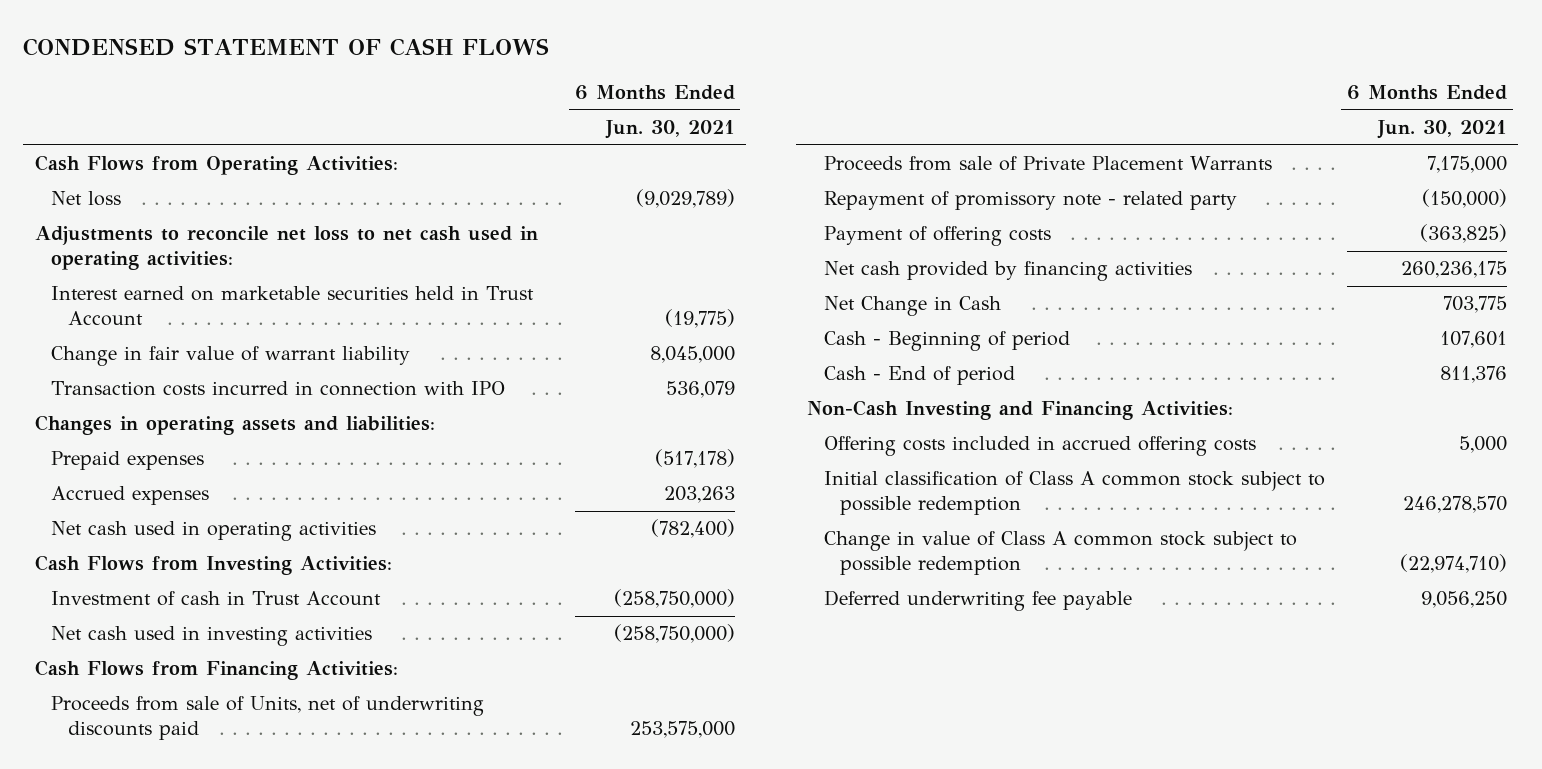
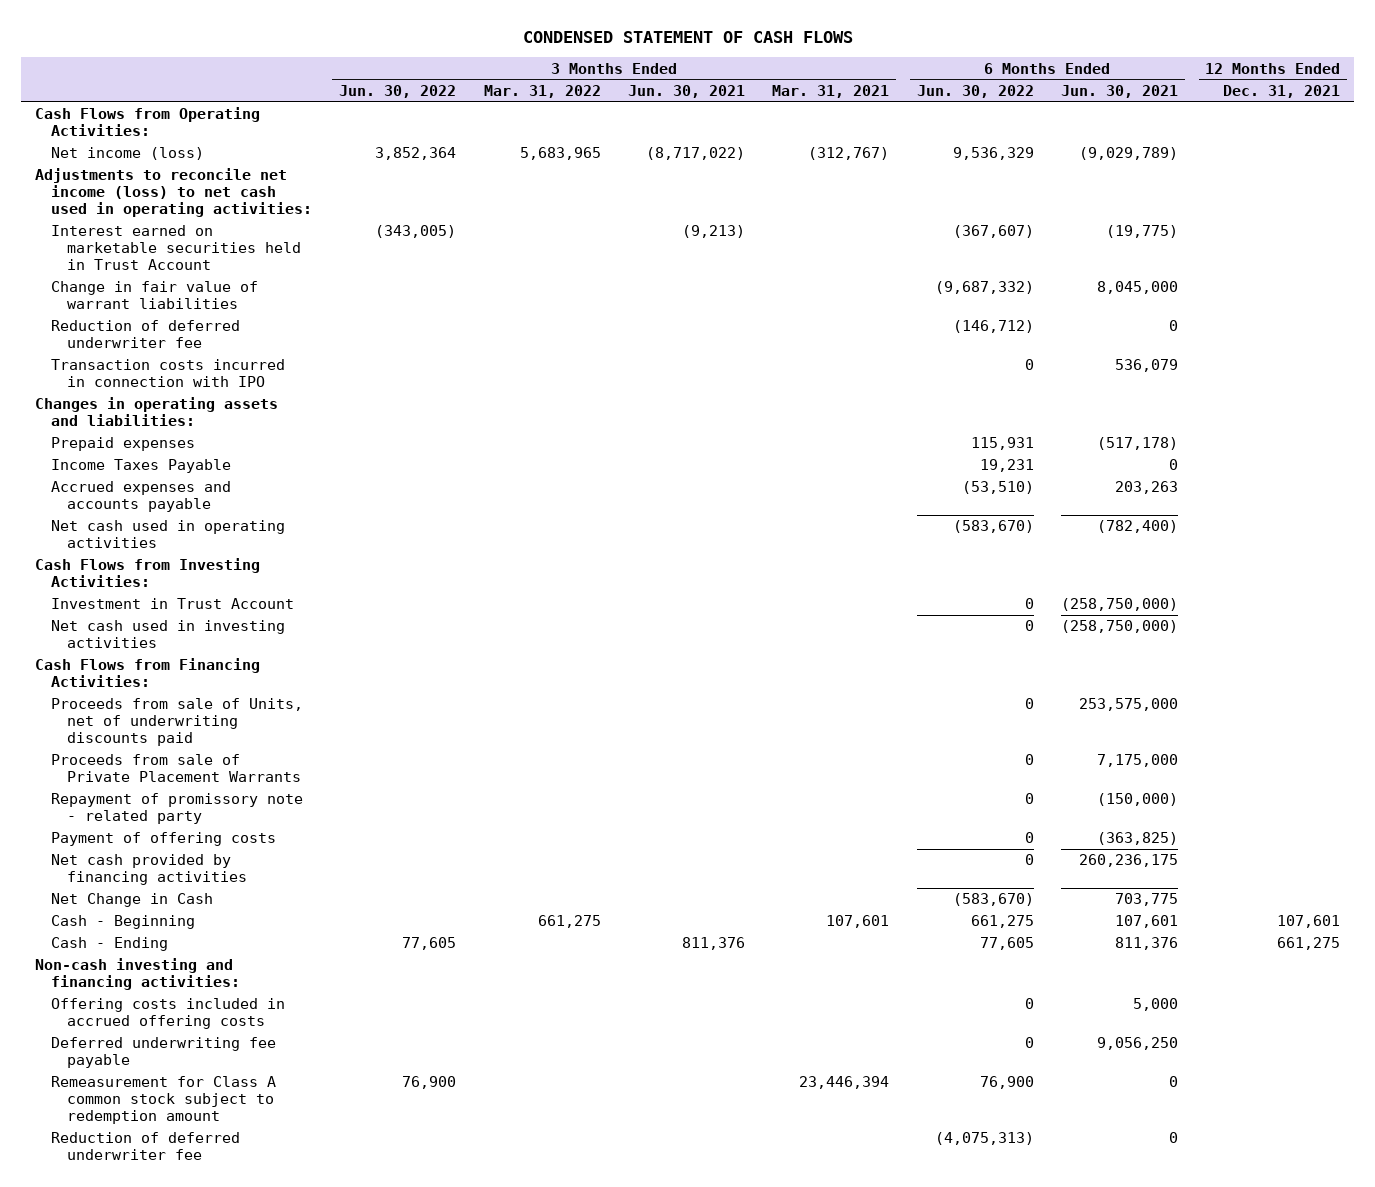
- | 6 Months Ended Jun. 30, 2021
+ | 3 Months Ended Jun. 30, 2022 | 3 Months Ended Mar. 31, 2022 | 3 Months Ended Jun. 30, 2021 | 3 Months Ended Mar. 31, 2021 | 6 Months Ended Jun. 30, 2022 | 6 Months Ended Jun. 30, 2021 | 12 Months Ended Dec. 31, 2021
- Net loss | (9,029,789)
- Adjustments to reconcile net loss to net cash used in operating activities:
+ Net income (loss) | 3,852,364 | 5,683,965 | (8,717,022) | (312,767) | 9,536,329 | (9,029,789) |
+ Adjustments to reconcile net income (loss) to net cash used in operating activities:
- Change in fair value of warrant liability | 8,045,000
+ Change in fair value of warrant liabilities | | | | | (9,687,332) | 8,045,000 |
+ Reduction of deferred underwriter fee | | | | | (146,712) | 0 |
- Accrued expenses | 203,263
+ Income Taxes Payable | | | | | 19,231 | 0 |
+ Accrued expenses and accounts payable | | | | | (53,510) | 203,263 |
- Investment of cash in Trust Account | (258,750,000)
+ Investment in Trust Account | | | | | 0 | (258,750,000) |
- Cash - Beginning of period | 107,601
- Cash - End of period | 811,376
- Non-Cash Investing and Financing Activities:
+ Cash - Beginning | | 661,275 | | 107,601 | 661,275 | 107,601 | 107,601
+ Cash - Ending | 77,605 | | 811,376 | | 77,605 | 811,376 | 661,275
+ Non-cash investing and financing activities:
- Initial classification of Class A common stock subject to possible redemption | 246,278,570
- Change in value of Class A common stock subject to possible redemption | (22,974,710)
+ Remeasurement for Class A common stock subject to redemption amount | 76,900 | | | 23,446,394 | 76,900 | 0 |
+ Reduction of deferred underwriter fee | | | | | (4,075,313) | 0 |

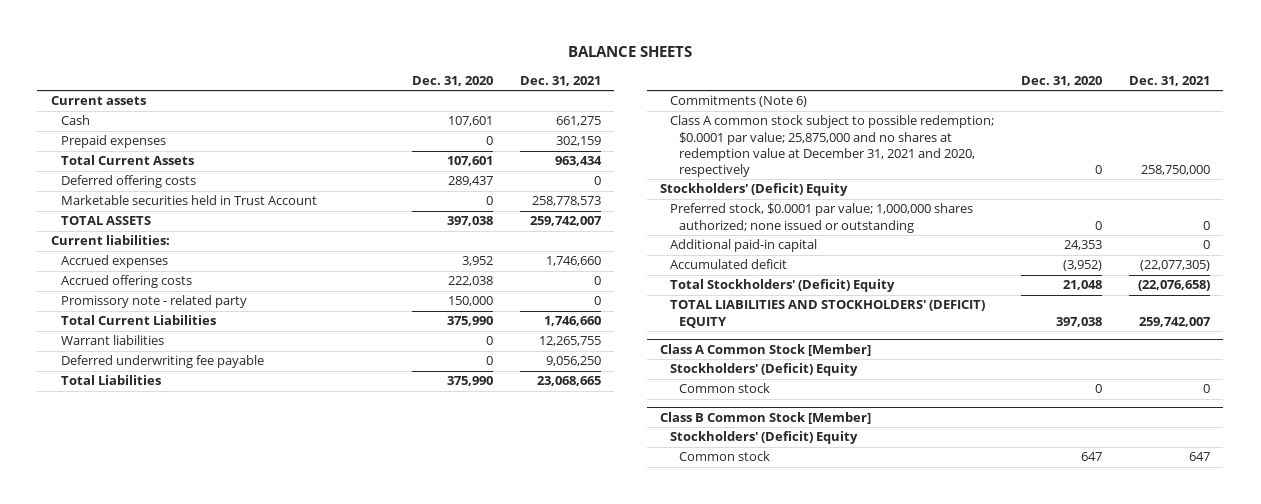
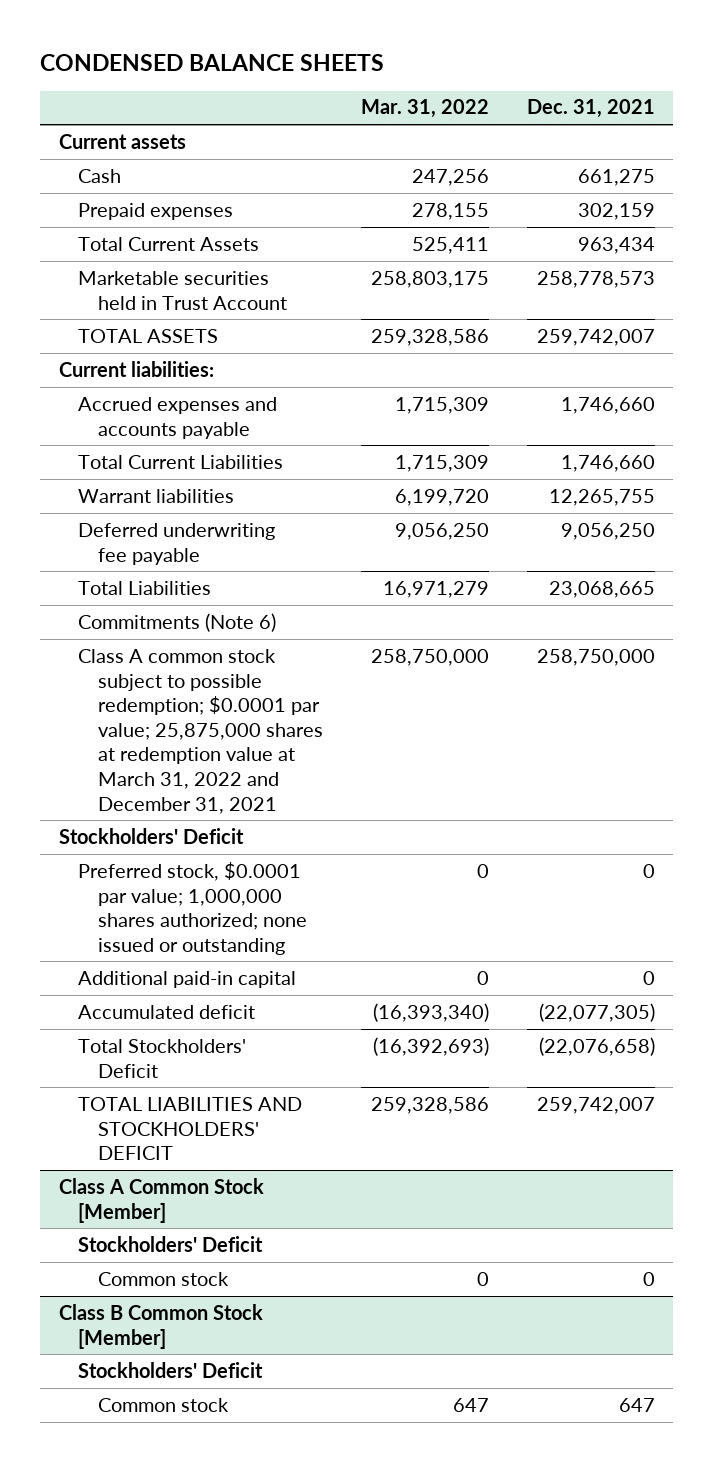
- BALANCE SHEETS
+ CONDENSED BALANCE SHEETS
- | Dec. 31, 2020 | Dec. 31, 2021
+ | Mar. 31, 2022 | Dec. 31, 2021
- Deferred offering costs | 289,437 | 0
- Accrued expenses | 3,952 | 1,746,660
- Accrued offering costs | 222,038 | 0
- Promissory note - related party | 150,000 | 0
+ Accrued expenses and accounts payable | 1,715,309 | 1,746,660
- Class A common stock subject to possible redemption; $0.0001 par value; 25,875,000 and no shares at redemption value at December 31, 2021 and 2020, respectively | 0 | 258,750,000
- Stockholders' (Deficit) Equity
+ Class A common stock subject to possible redemption; $0.0001 par value; 25,875,000 shares at redemption value at March 31, 2022 and December 31, 2021 | 258,750,000 | 258,750,000
+ Stockholders' Deficit
- Total Stockholders' (Deficit) Equity | 21,048 | (22,076,658)
- TOTAL LIABILITIES AND STOCKHOLDERS' (DEFICIT) EQUITY | 397,038 | 259,742,007
+ Total Stockholders' Deficit | (16,392,693) | (22,076,658)
+ TOTAL LIABILITIES AND STOCKHOLDERS' DEFICIT | 259,328,586 | 259,742,007
@ Class A Common Stock [Member]
- Stockholders' (Deficit) Equity
+ Stockholders' Deficit
@ Class B Common Stock [Member]
- Stockholders' (Deficit) Equity
+ Stockholders' Deficit

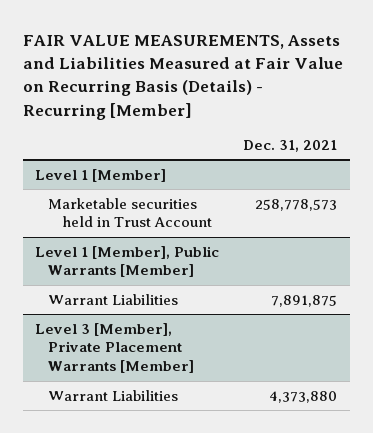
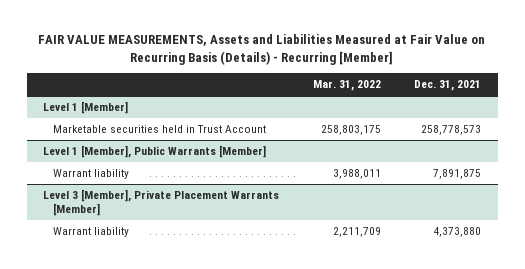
- | Dec. 31, 2021
+ | Mar. 31, 2022 | Dec. 31, 2021
@ Level 1 [Member], Public Warrants [Member]
- Warrant Liabilities | 7,891,875
+ Warrant liability | 3,988,011 | 7,891,875
@ Level 3 [Member], Private Placement Warrants [Member]
- Warrant Liabilities | 4,373,880
+ Warrant liability | 2,211,709 | 4,373,880

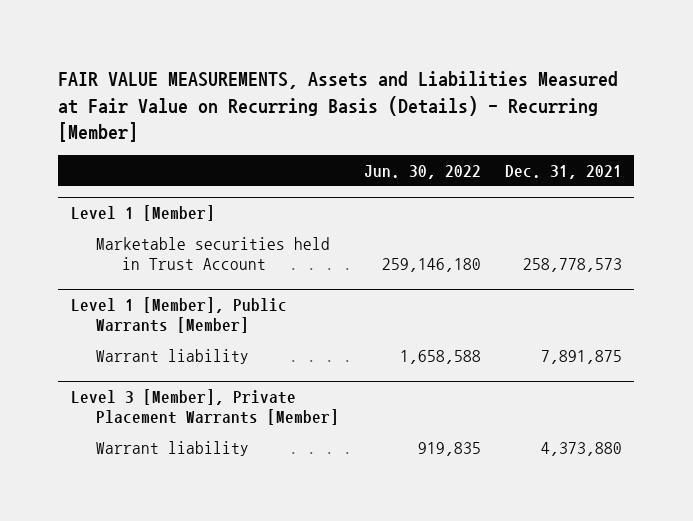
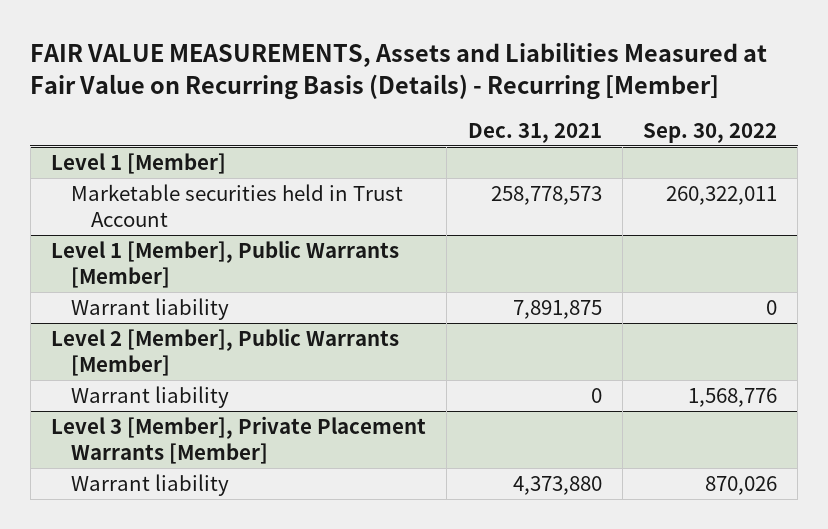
- | Jun. 30, 2022 | Dec. 31, 2021
+ | Dec. 31, 2021 | Sep. 30, 2022
+ Level 2 [Member], Public Warrants [Member]
+ Warrant liability | 0 | 1,568,776

